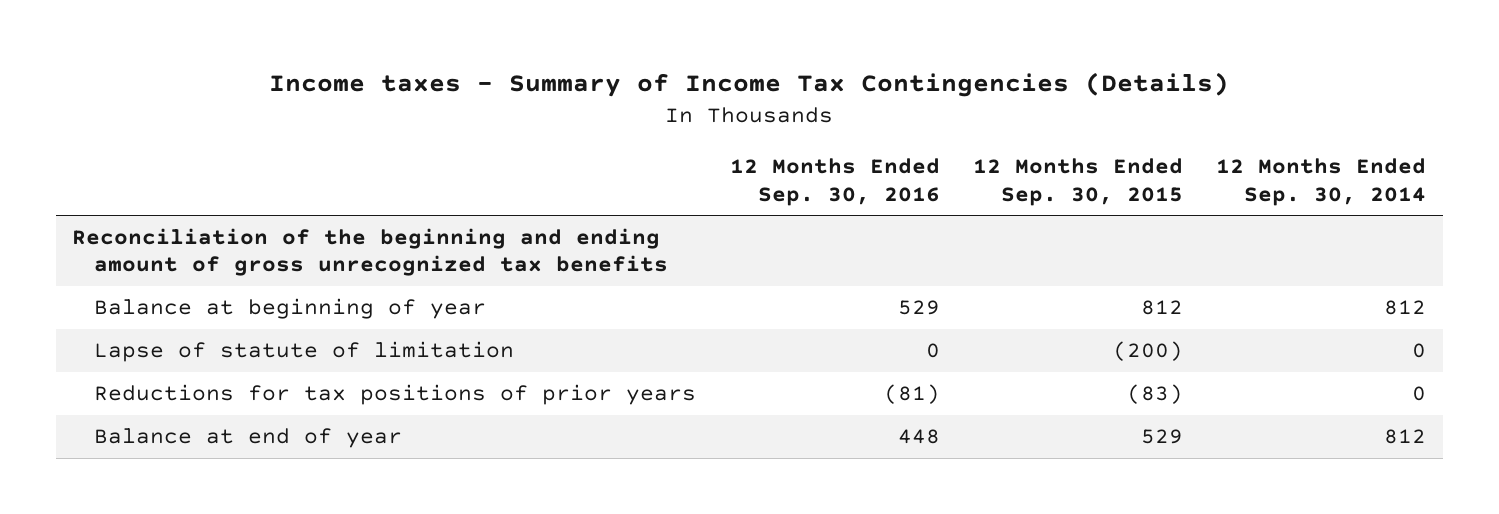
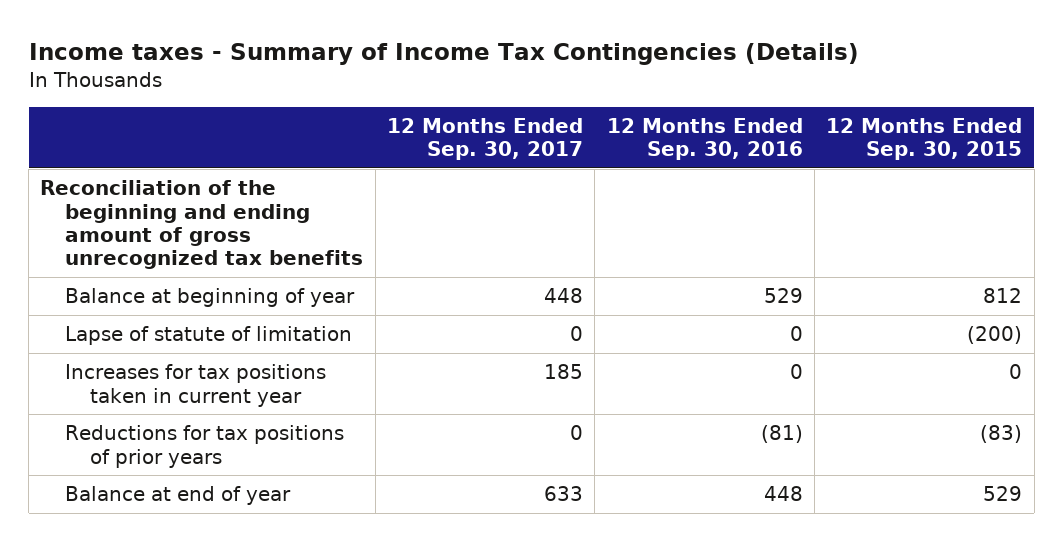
- | 12 Months Ended Sep. 30, 2016 | 12 Months Ended Sep. 30, 2015 | 12 Months Ended Sep. 30, 2014
+ | 12 Months Ended Sep. 30, 2017 | 12 Months Ended Sep. 30, 2016 | 12 Months Ended Sep. 30, 2015
+ Increases for tax positions taken in current year | 185 | 0 | 0

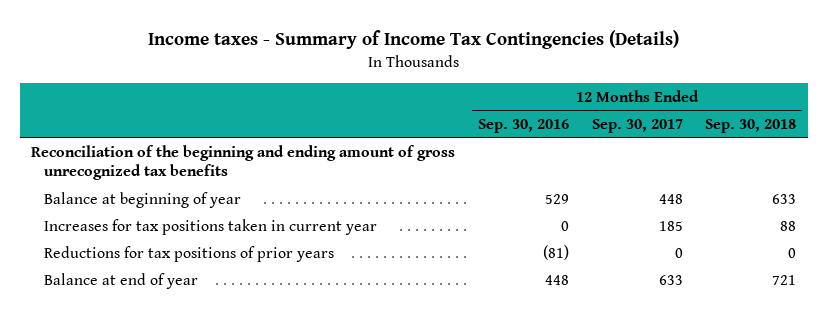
- | 12 Months Ended Sep. 30, 2017 | 12 Months Ended Sep. 30, 2016 | 12 Months Ended Sep. 30, 2015
+ | 12 Months Ended Sep. 30, 2016 | 12 Months Ended Sep. 30, 2017 | 12 Months Ended Sep. 30, 2018
- Lapse of statute of limitation | 0 | 0 | (200)

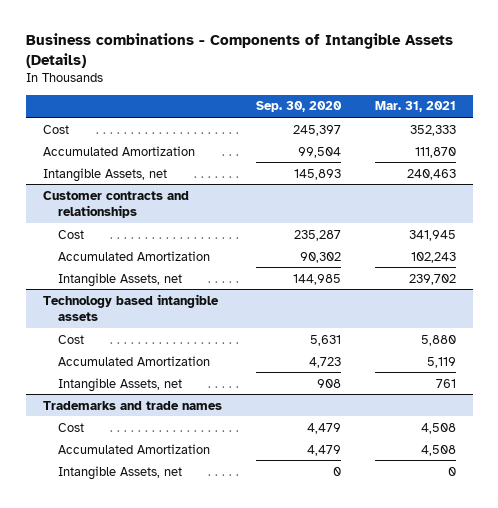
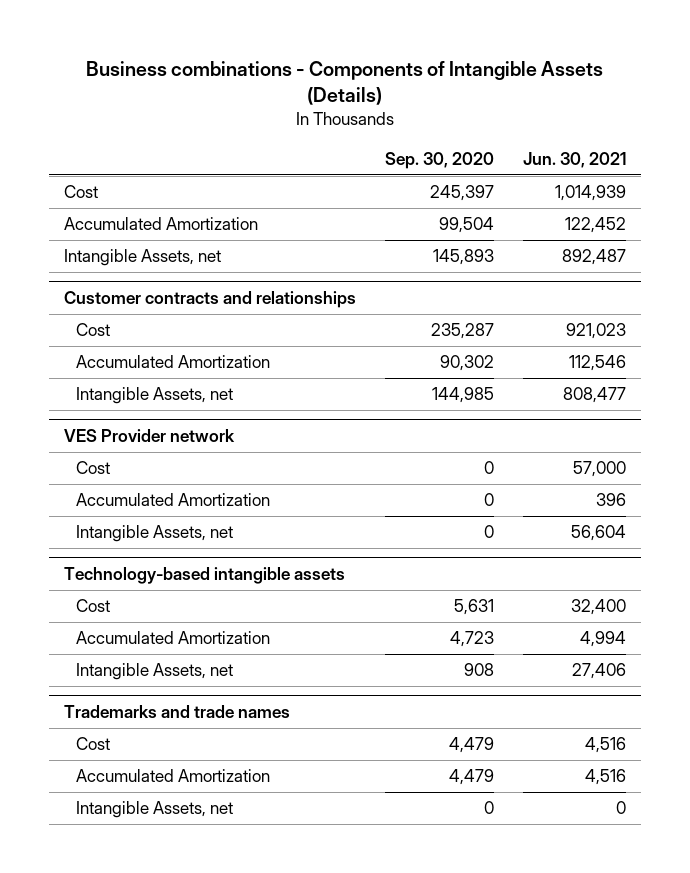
- | Sep. 30, 2020 | Mar. 31, 2021
+ | Sep. 30, 2020 | Jun. 30, 2021
- Technology based intangible assets
+ VES Provider network
+ Cost | 0 | 57,000
+ Accumulated Amortization | 0 | 396
+ Intangible Assets, net | 0 | 56,604
+ Technology-based intangible assets

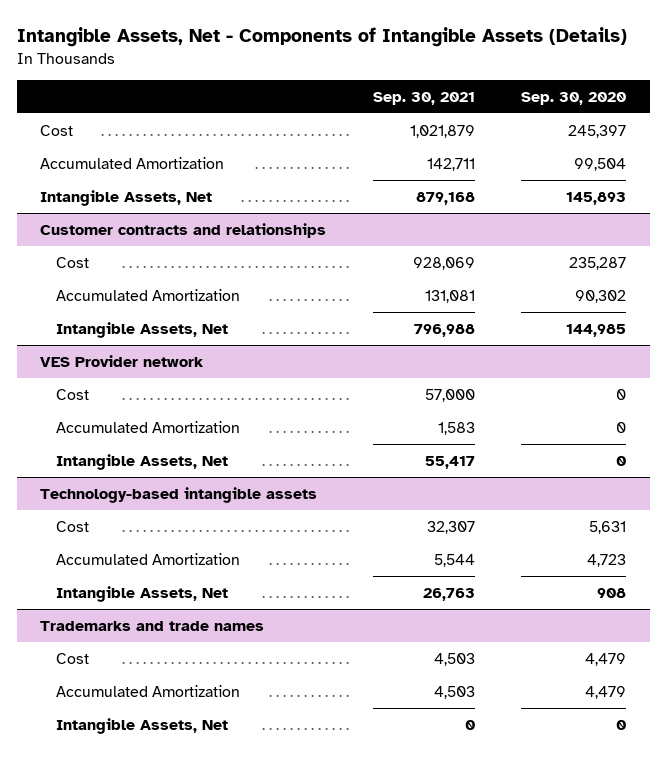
- Business combinations - Components of Intangible Assets (Details)
+ Intangible Assets, Net - Components of Intangible Assets (Details)
- | Sep. 30, 2020 | Jun. 30, 2021
+ | Sep. 30, 2021 | Sep. 30, 2020
- Intangible Assets, net | 145,893 | 892,487
+ Intangible Assets, Net | 879,168 | 145,893
@ Customer contracts and relationships
- Intangible Assets, net | 144,985 | 808,477
+ Intangible Assets, Net | 796,988 | 144,985
@ VES Provider network
- Intangible Assets, net | 0 | 56,604
+ Intangible Assets, Net | 55,417 | 0
@ Technology-based intangible assets
- Intangible Assets, net | 908 | 27,406
+ Intangible Assets, Net | 26,763 | 908
@ Trademarks and trade names
- Intangible Assets, net | 0 | 0
+ Intangible Assets, Net | 0 | 0

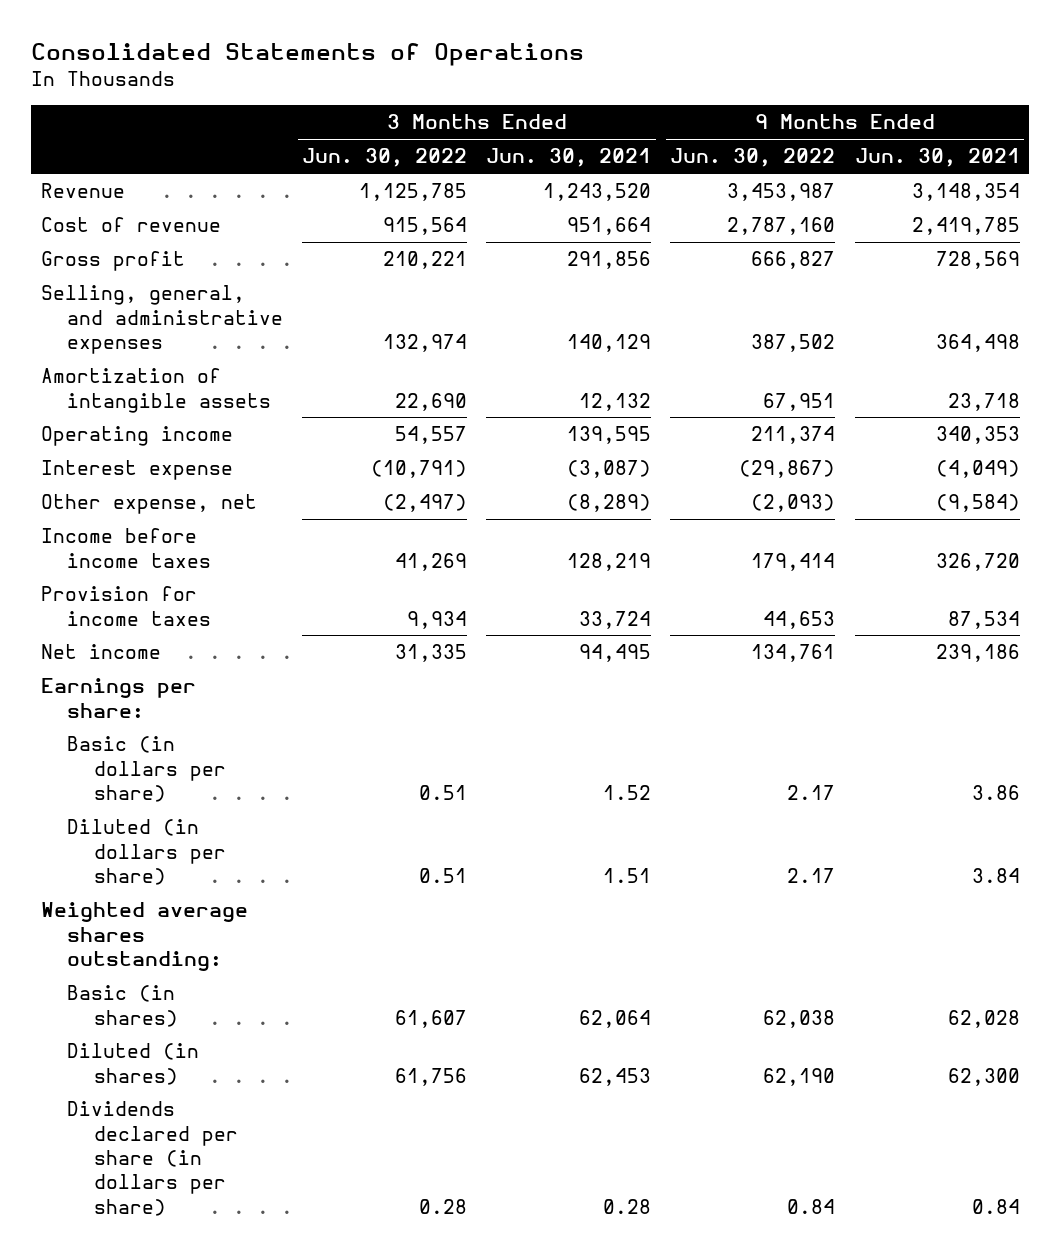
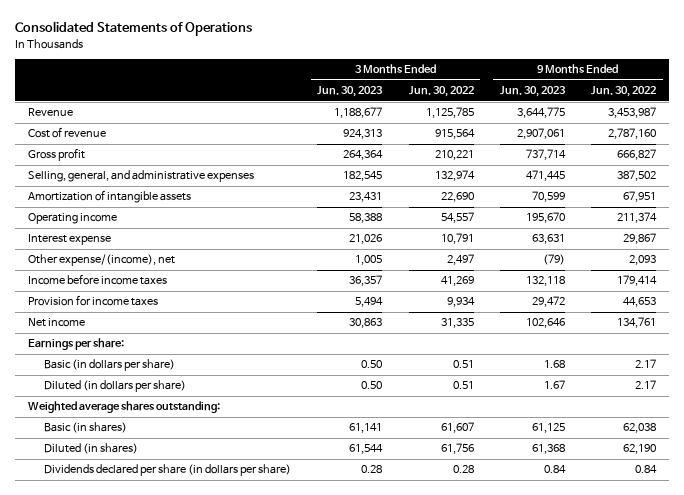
- | 3 Months Ended Jun. 30, 2022 | 3 Months Ended Jun. 30, 2021 | 9 Months Ended Jun. 30, 2022 | 9 Months Ended Jun. 30, 2021
+ | 3 Months Ended Jun. 30, 2023 | 3 Months Ended Jun. 30, 2022 | 9 Months Ended Jun. 30, 2023 | 9 Months Ended Jun. 30, 2022
- Interest expense | (10,791) | (3,087) | (29,867) | (4,049)
- Other expense, net | (2,497) | (8,289) | (2,093) | (9,584)
+ Interest expense | 21,026 | 10,791 | 63,631 | 29,867
+ Other expense/(income), net | 1,005 | 2,497 | (79) | 2,093

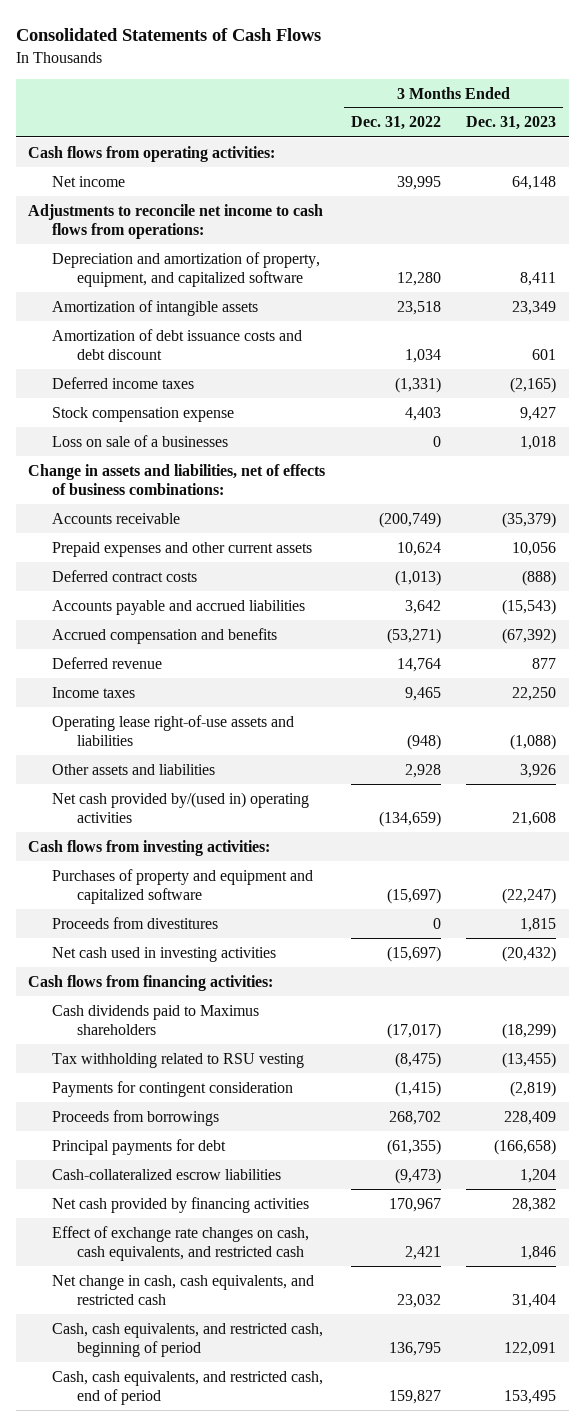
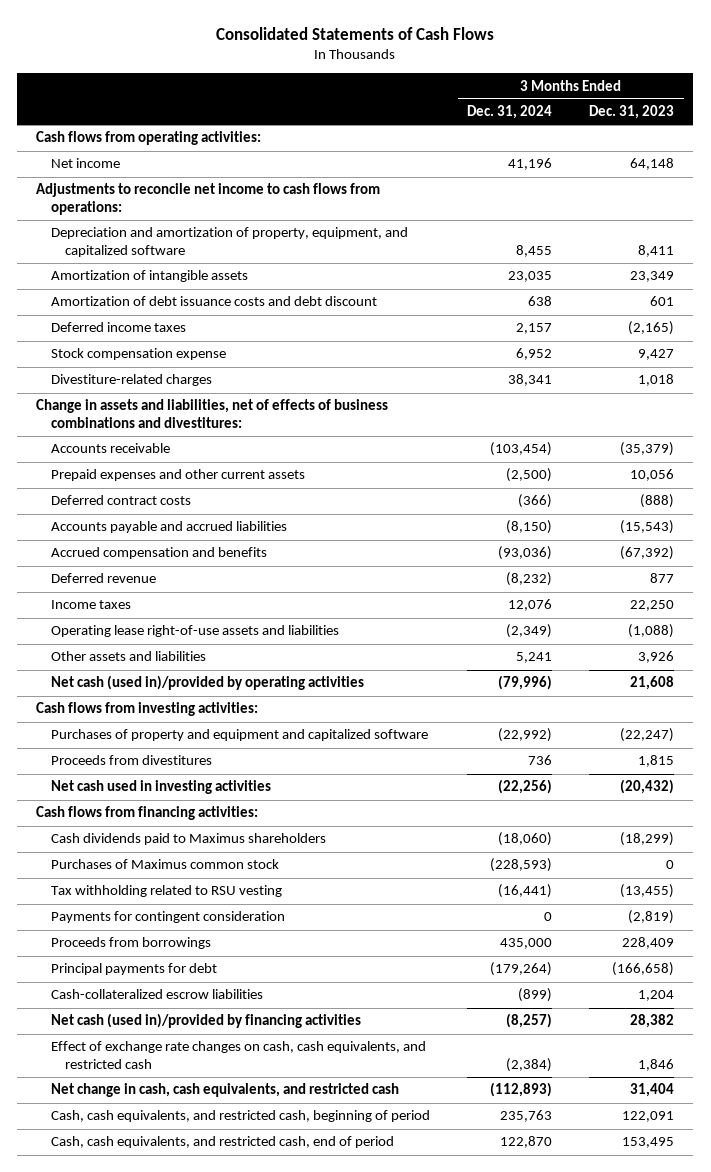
- | 3 Months Ended Dec. 31, 2022 | 3 Months Ended Dec. 31, 2023
+ | 3 Months Ended Dec. 31, 2024 | 3 Months Ended Dec. 31, 2023
- Loss on sale of a businesses | 0 | 1,018
- Change in assets and liabilities, net of effects of business combinations:
+ Divestiture-related charges | 38,341 | 1,018
+ Change in assets and liabilities, net of effects of business combinations and divestitures:
- Net cash provided by/(used in) operating activities | (134,659) | 21,608
+ Net cash (used in)/provided by operating activities | (79,996) | 21,608
+ Purchases of Maximus common stock | (228,593) | 0
- Net cash provided by financing activities | 170,967 | 28,382
+ Net cash (used in)/provided by financing activities | (8,257) | 28,382

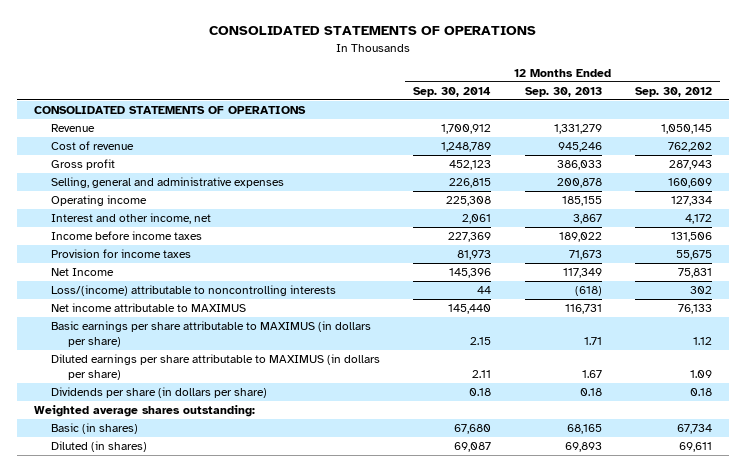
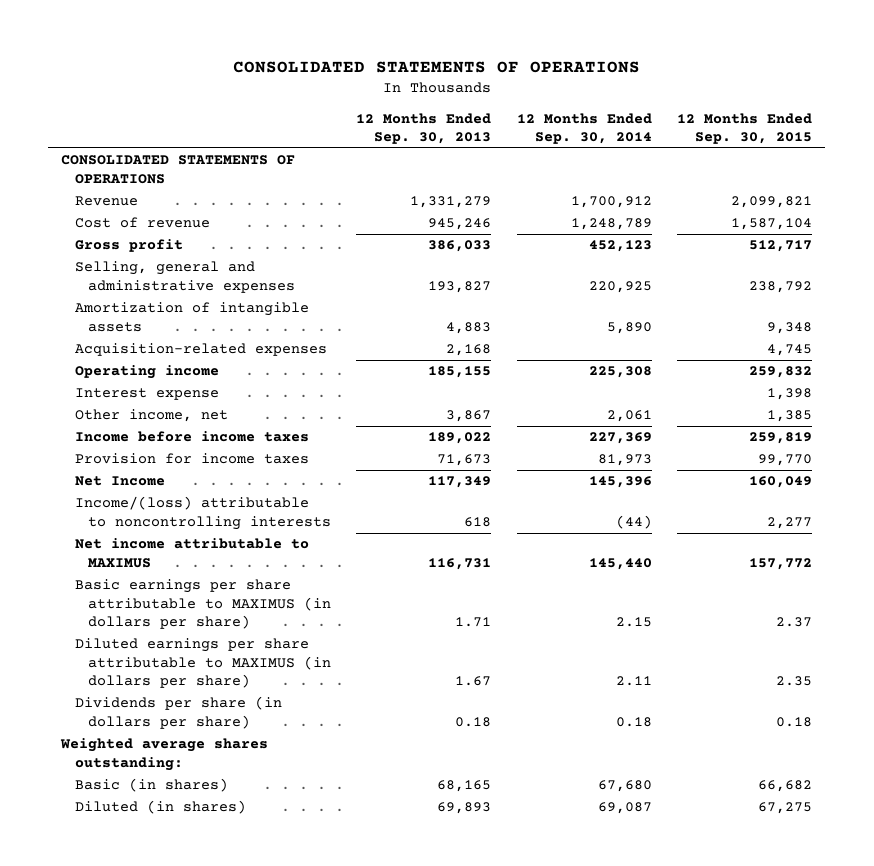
- | 12 Months Ended Sep. 30, 2014 | 12 Months Ended Sep. 30, 2013 | 12 Months Ended Sep. 30, 2012
+ | 12 Months Ended Sep. 30, 2013 | 12 Months Ended Sep. 30, 2014 | 12 Months Ended Sep. 30, 2015
- Selling, general and administrative expenses | 226,815 | 200,878 | 160,609
+ Selling, general and administrative expenses | 193,827 | 220,925 | 238,792
+ Amortization of intangible assets | 4,883 | 5,890 | 9,348
+ Acquisition-related expenses | 2,168 | | 4,745
- Interest and other income, net | 2,061 | 3,867 | 4,172
+ Interest expense | | | 1,398
+ Other income, net | 3,867 | 2,061 | 1,385
- Loss/(income) attributable to noncontrolling interests | 44 | (618) | 302
+ Income/(loss) attributable to noncontrolling interests | 618 | (44) | 2,277

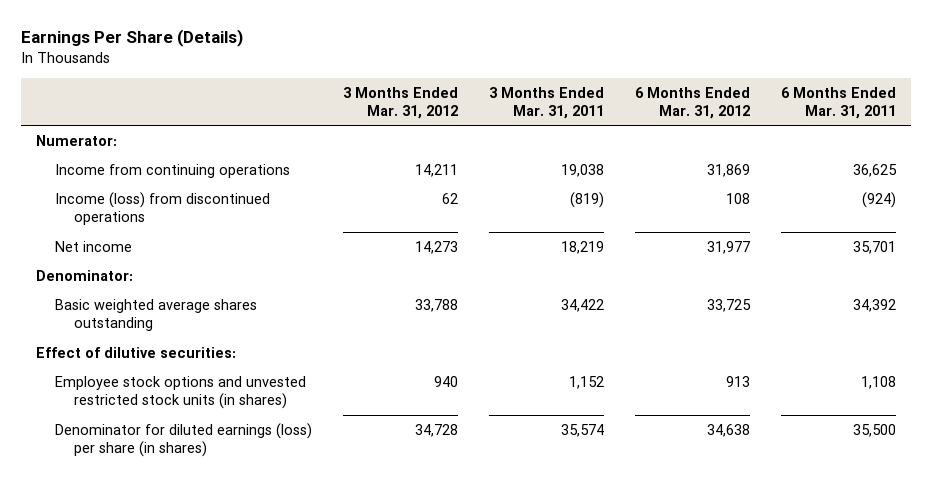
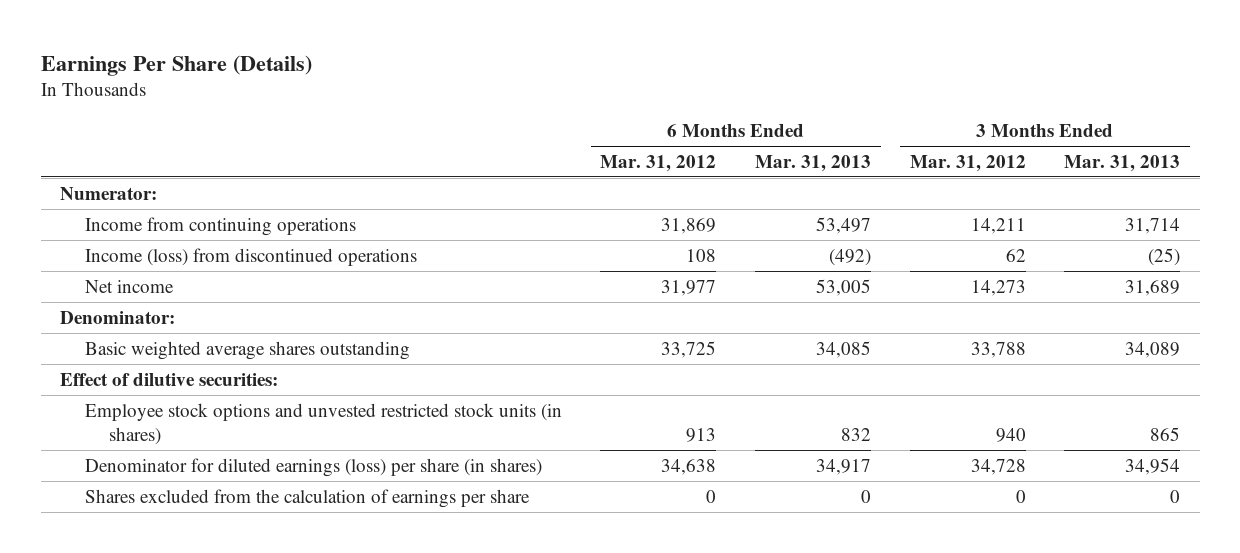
- | 3 Months Ended Mar. 31, 2012 | 3 Months Ended Mar. 31, 2011 | 6 Months Ended Mar. 31, 2012 | 6 Months Ended Mar. 31, 2011
+ | 6 Months Ended Mar. 31, 2012 | 6 Months Ended Mar. 31, 2013 | 3 Months Ended Mar. 31, 2012 | 3 Months Ended Mar. 31, 2013
+ Shares excluded from the calculation of earnings per share | 0 | 0 | 0 | 0

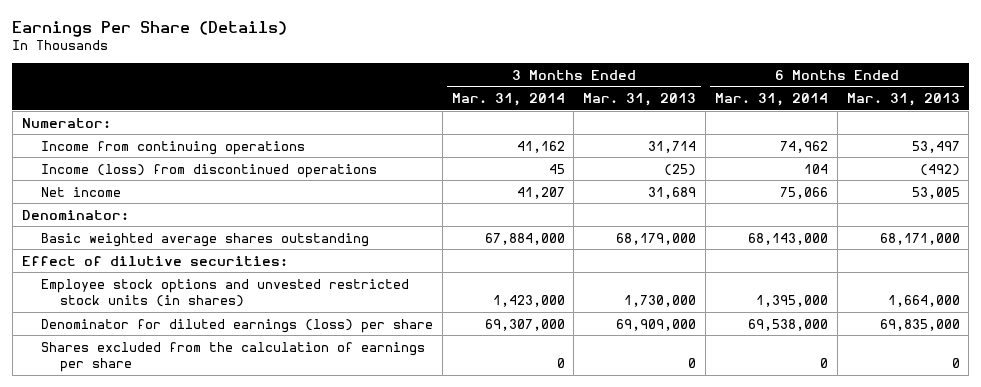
- | 6 Months Ended Mar. 31, 2012 | 6 Months Ended Mar. 31, 2013 | 3 Months Ended Mar. 31, 2012 | 3 Months Ended Mar. 31, 2013
+ | 3 Months Ended Mar. 31, 2014 | 3 Months Ended Mar. 31, 2013 | 6 Months Ended Mar. 31, 2014 | 6 Months Ended Mar. 31, 2013
- Basic weighted average shares outstanding | 33,725 | 34,085 | 33,788 | 34,089
+ Basic weighted average shares outstanding | 67,884,000 | 68,179,000 | 68,143,000 | 68,171,000
- Employee stock options and unvested restricted stock units (in shares) | 913 | 832 | 940 | 865
- Denominator for diluted earnings (loss) per share (in shares) | 34,638 | 34,917 | 34,728 | 34,954
+ Employee stock options and unvested restricted stock units (in shares) | 1,423,000 | 1,730,000 | 1,395,000 | 1,664,000
+ Denominator for diluted earnings (loss) per share | 69,307,000 | 69,909,000 | 69,538,000 | 69,835,000

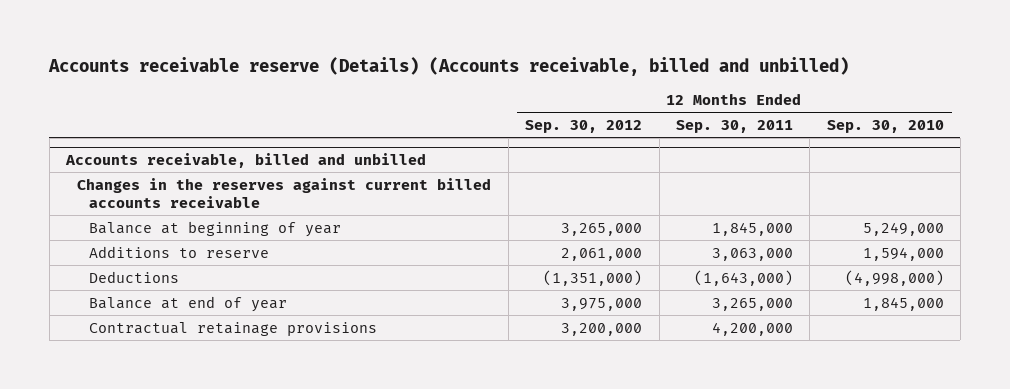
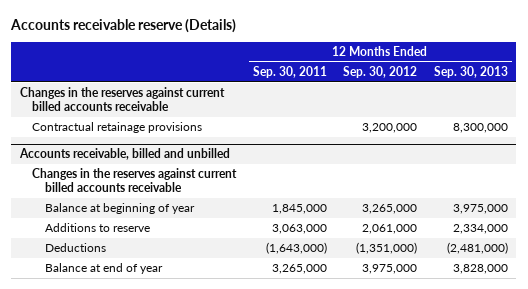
- Accounts receivable reserve (Details) (Accounts receivable, billed and unbilled)
+ Accounts receivable reserve (Details)
- | 12 Months Ended Sep. 30, 2012 | 12 Months Ended Sep. 30, 2011 | 12 Months Ended Sep. 30, 2010
+ | 12 Months Ended Sep. 30, 2011 | 12 Months Ended Sep. 30, 2012 | 12 Months Ended Sep. 30, 2013
+ Changes in the reserves against current billed accounts receivable
+ Contractual retainage provisions | | 3,200,000 | 8,300,000
@ Accounts receivable, billed and unbilled
- Contractual retainage provisions | 3,200,000 | 4,200,000 |

